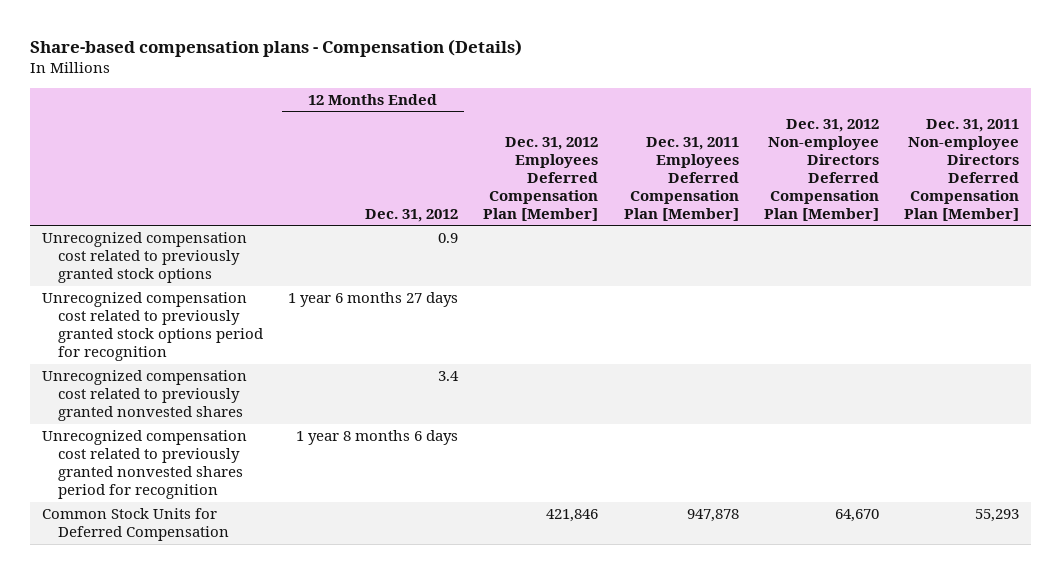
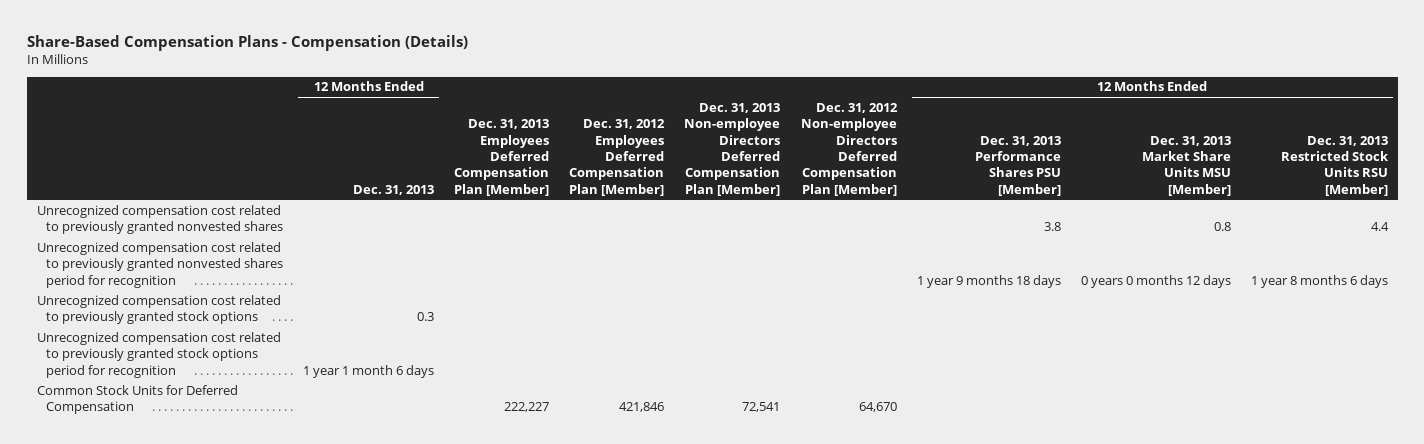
- Share-based compensation plans - Compensation (Details)
+ Share-Based Compensation Plans - Compensation (Details)
- | 12 Months Ended Dec. 31, 2012 | Dec. 31, 2012 Employees Deferred Compensation Plan [Member] | Dec. 31, 2011 Employees Deferred Compensation Plan [Member] | Dec. 31, 2012 Non-employee Directors Deferred Compensation Plan [Member] | Dec. 31, 2011 Non-employee Directors Deferred Compensation Plan [Member]
+ | 12 Months Ended Dec. 31, 2013 | Dec. 31, 2013 Employees Deferred Compensation Plan [Member] | Dec. 31, 2012 Employees Deferred Compensation Plan [Member] | Dec. 31, 2013 Non-employee Directors Deferred Compensation Plan [Member] | Dec. 31, 2012 Non-employee Directors Deferred Compensation Plan [Member] | 12 Months Ended Dec. 31, 2013 Performance Shares PSU [Member] | 12 Months Ended Dec. 31, 2013 Market Share Units MSU [Member] | 12 Months Ended Dec. 31, 2013 Restricted Stock Units RSU [Member]
moved down: Unrecognized compensation cost related to previously granted stock options | 0.3 | | | | | | |
moved down: Unrecognized compensation cost related to previously granted stock options period for recognition | 1 year 1 month 6 days | | | | | | |

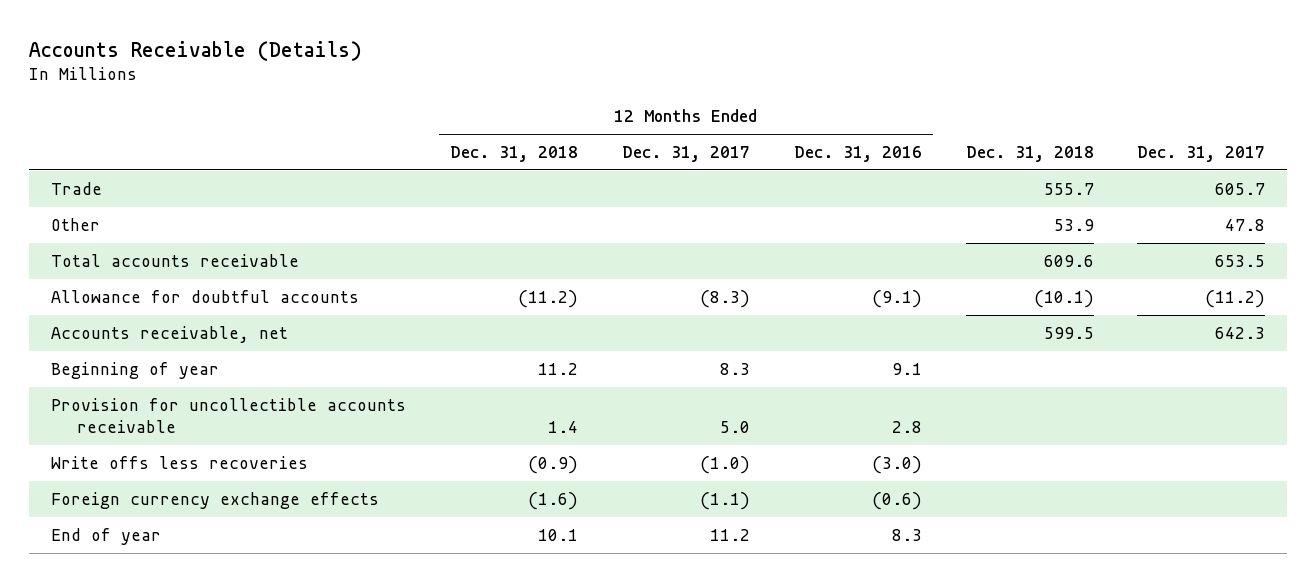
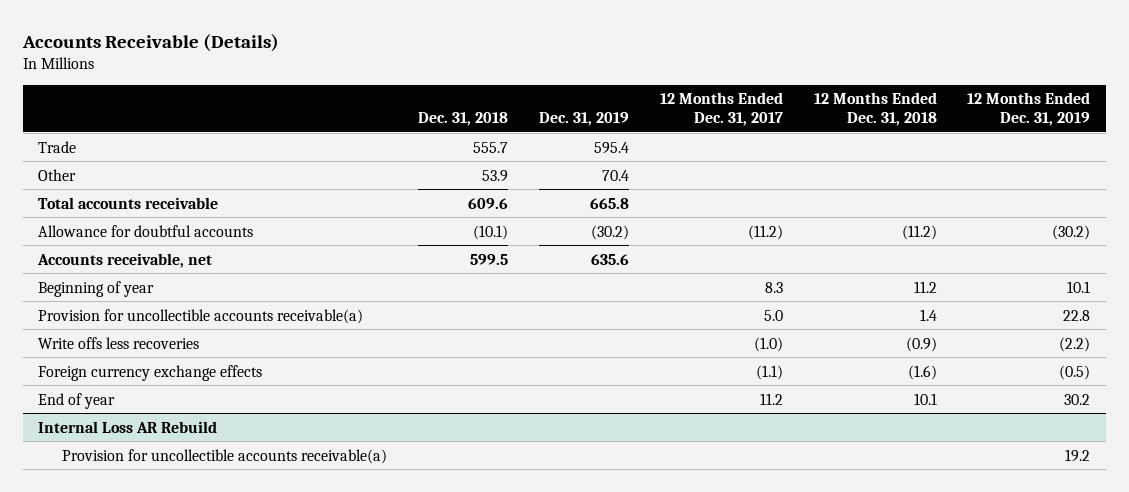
- | 12 Months Ended Dec. 31, 2018 | 12 Months Ended Dec. 31, 2017 | 12 Months Ended Dec. 31, 2016 | Dec. 31, 2018 | Dec. 31, 2017
+ | Dec. 31, 2018 | Dec. 31, 2019 | 12 Months Ended Dec. 31, 2017 | 12 Months Ended Dec. 31, 2018 | 12 Months Ended Dec. 31, 2019
- Allowance for doubtful accounts | (11.2) | (8.3) | (9.1) | (10.1) | (11.2)
+ Allowance for doubtful accounts | (10.1) | (30.2) | (11.2) | (11.2) | (30.2)
- Provision for uncollectible accounts receivable | 1.4 | 5.0 | 2.8 | |
+ Provision for uncollectible accounts receivable(a) | | | 5.0 | 1.4 | 22.8
+ Internal Loss AR Rebuild
+ Provision for uncollectible accounts receivable(a) | | | | | 19.2

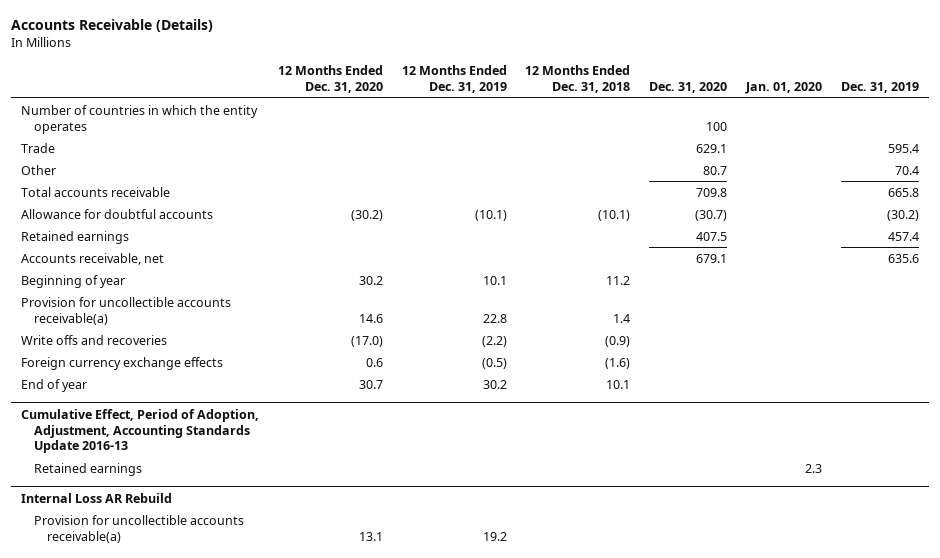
- | Dec. 31, 2018 | Dec. 31, 2019 | 12 Months Ended Dec. 31, 2017 | 12 Months Ended Dec. 31, 2018 | 12 Months Ended Dec. 31, 2019
+ | 12 Months Ended Dec. 31, 2020 | 12 Months Ended Dec. 31, 2019 | 12 Months Ended Dec. 31, 2018 | Dec. 31, 2020 | Jan. 01, 2020 | Dec. 31, 2019
+ Number of countries in which the entity operates | | | | 100 | |
- Allowance for doubtful accounts | (10.1) | (30.2) | (11.2) | (11.2) | (30.2)
+ Allowance for doubtful accounts | (30.2) | (10.1) | (10.1) | (30.7) | | (30.2)
+ Retained earnings | | | | 407.5 | | 457.4
- Write offs less recoveries | | | (1.0) | (0.9) | (2.2)
+ Write offs and recoveries | (17.0) | (2.2) | (0.9) | | |
+ Cumulative Effect, Period of Adoption, Adjustment, Accounting Standards Update 2016-13
+ Retained earnings | | | | | 2.3 |

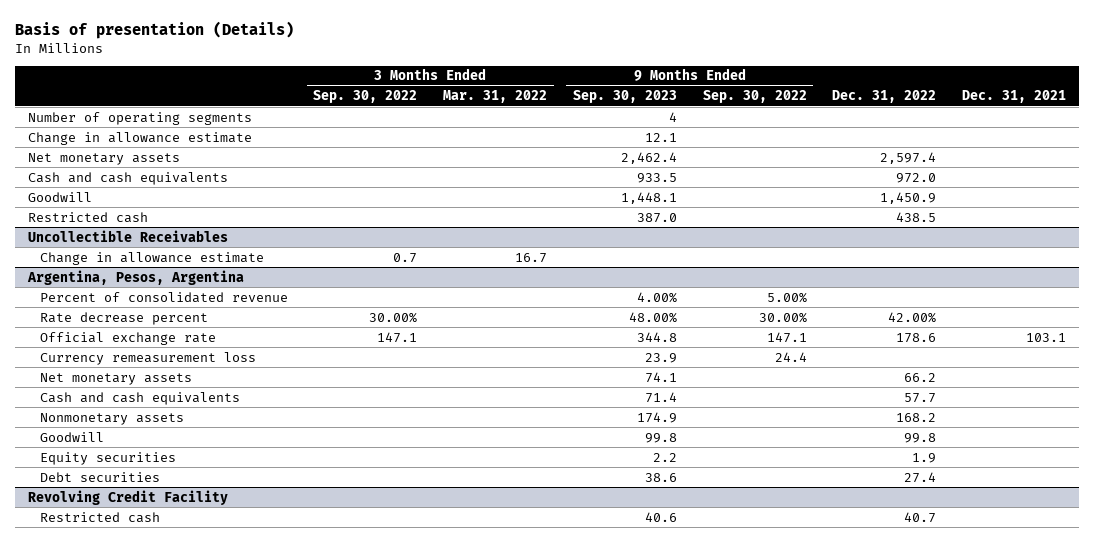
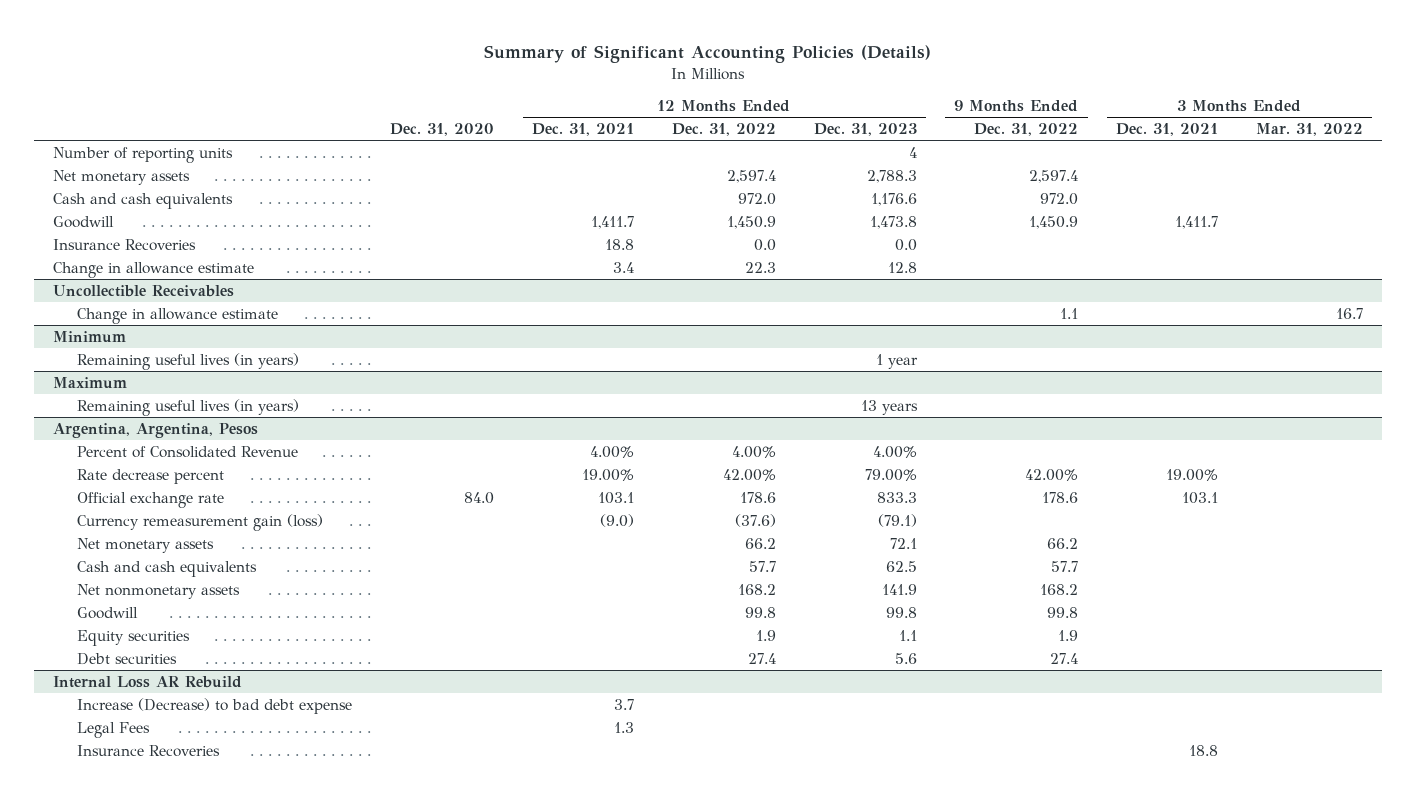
- Basis of presentation (Details)
+ Summary of Significant Accounting Policies (Details)
- | 3 Months Ended Sep. 30, 2022 | 3 Months Ended Mar. 31, 2022 | 9 Months Ended Sep. 30, 2023 | 9 Months Ended Sep. 30, 2022 | Dec. 31, 2022 | Dec. 31, 2021
+ | Dec. 31, 2020 | 12 Months Ended Dec. 31, 2021 | 12 Months Ended Dec. 31, 2022 | 12 Months Ended Dec. 31, 2023 | 9 Months Ended Dec. 31, 2022 | 3 Months Ended Dec. 31, 2021 | 3 Months Ended Mar. 31, 2022
- Number of operating segments | | | 4 | | |
+ Number of reporting units | | | | 4 | | |
- Restricted cash | | | 387.0 | | 438.5 |
+ Insurance Recoveries | | 18.8 | 0.0 | 0.0 | | |
moved down: Change in allowance estimate | | 3.4 | 22.3 | 12.8 | | |
- Argentina, Pesos, Argentina
- Percent of consolidated revenue | | | 4.00% | 5.00% | |
+ Minimum
+ Remaining useful lives (in years) | | | | 1 year | | |
+ Maximum
+ Remaining useful lives (in years) | | | | 13 years | | |
+ Argentina, Argentina, Pesos
+ Percent of Consolidated Revenue | | 4.00% | 4.00% | 4.00% | | |
- Currency remeasurement loss | | | 23.9 | 24.4 | |
+ Currency remeasurement gain (loss) | | (9.0) | (37.6) | (79.1) | | |
- Nonmonetary assets | | | 174.9 | | 168.2 |
+ Net nonmonetary assets | | | 168.2 | 141.9 | 168.2 | |
- Revolving Credit Facility
- Restricted cash | | | 40.6 | | 40.7 |
+ Internal Loss AR Rebuild
+ Increase (Decrease) to bad debt expense | | 3.7 | | | | |
+ Legal Fees | | 1.3 | | | | |
+ Insurance Recoveries | | | | | | 18.8 |

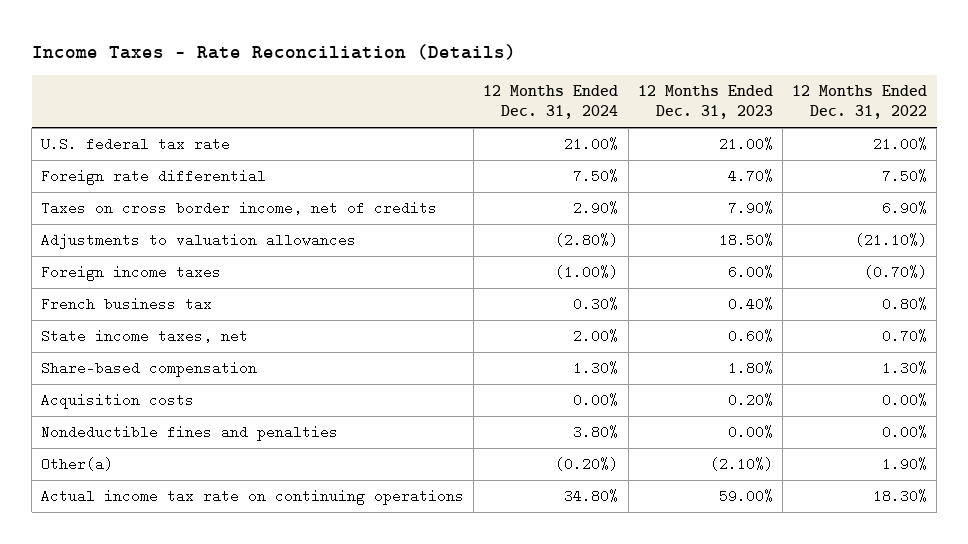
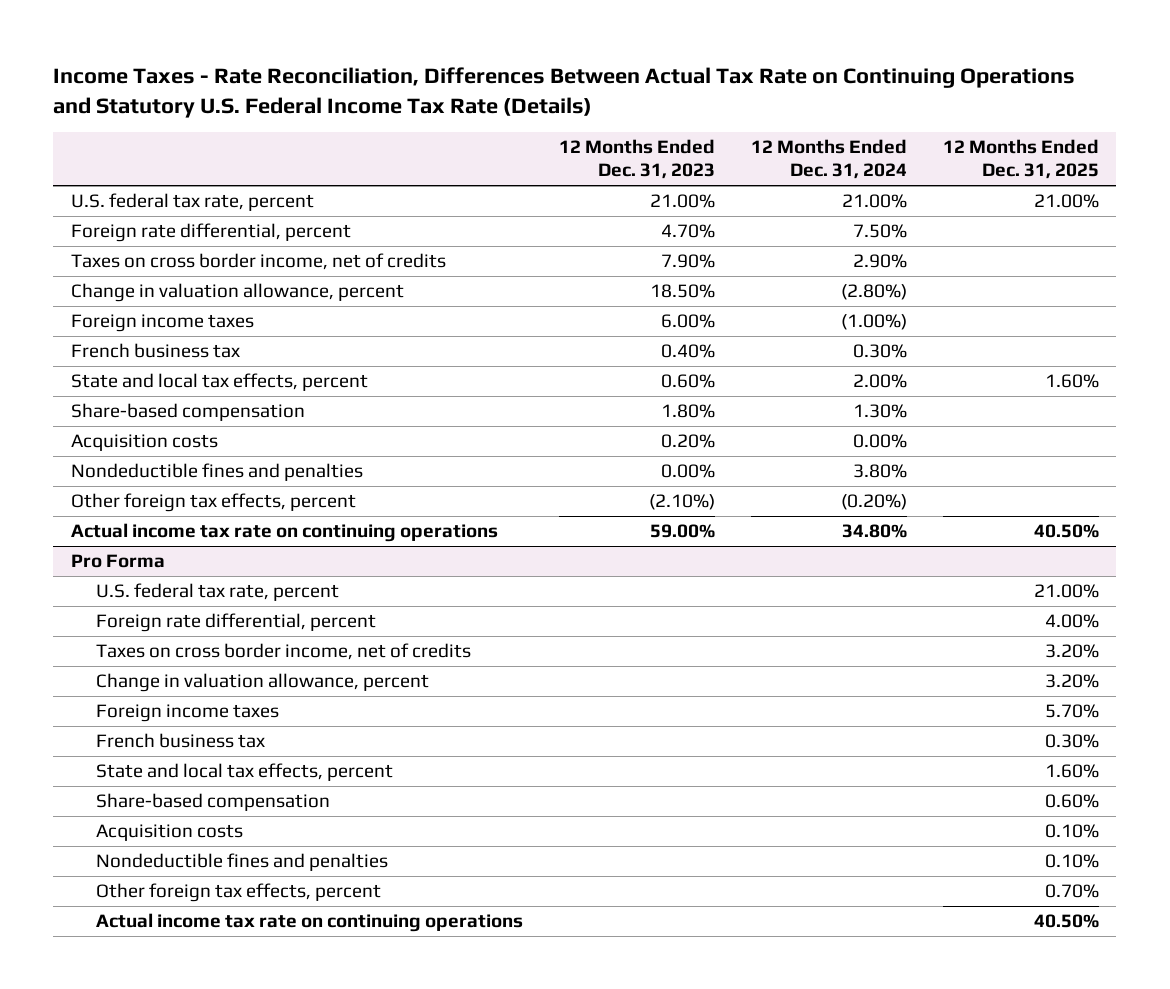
- Income Taxes - Rate Reconciliation (Details)
+ Income Taxes - Rate Reconciliation, Differences Between Actual Tax Rate on Continuing Operations and Statutory U.S. Federal Income Tax Rate (Details)
- | 12 Months Ended Dec. 31, 2024 | 12 Months Ended Dec. 31, 2023 | 12 Months Ended Dec. 31, 2022
+ | 12 Months Ended Dec. 31, 2023 | 12 Months Ended Dec. 31, 2024 | 12 Months Ended Dec. 31, 2025
- U.S. federal tax rate | 21.00% | 21.00% | 21.00%
- Foreign rate differential | 7.50% | 4.70% | 7.50%
+ U.S. federal tax rate, percent | 21.00% | 21.00% | 21.00%
+ Foreign rate differential, percent | 4.70% | 7.50% |
- Adjustments to valuation allowances | (2.80%) | 18.50% | (21.10%)
+ Change in valuation allowance, percent | 18.50% | (2.80%) |
- State income taxes, net | 2.00% | 0.60% | 0.70%
+ State and local tax effects, percent | 0.60% | 2.00% | 1.60%
- Other(a) | (0.20%) | (2.10%) | 1.90%
+ Other foreign tax effects, percent | (2.10%) | (0.20%) |
+ Pro Forma
+ U.S. federal tax rate, percent | | | 21.00%
+ Foreign rate differential, percent | | | 4.00%
+ Taxes on cross border income, net of credits | | | 3.20%
+ Change in valuation allowance, percent | | | 3.20%
+ Foreign income taxes | | | 5.70%
+ French business tax | | | 0.30%
+ State and local tax effects, percent | | | 1.60%
+ Share-based compensation | | | 0.60%
+ Acquisition costs | | | 0.10%
+ Nondeductible fines and penalties | | | 0.10%
+ Other foreign tax effects, percent | | | 0.70%
+ Actual income tax rate on continuing operations | | | 40.50%

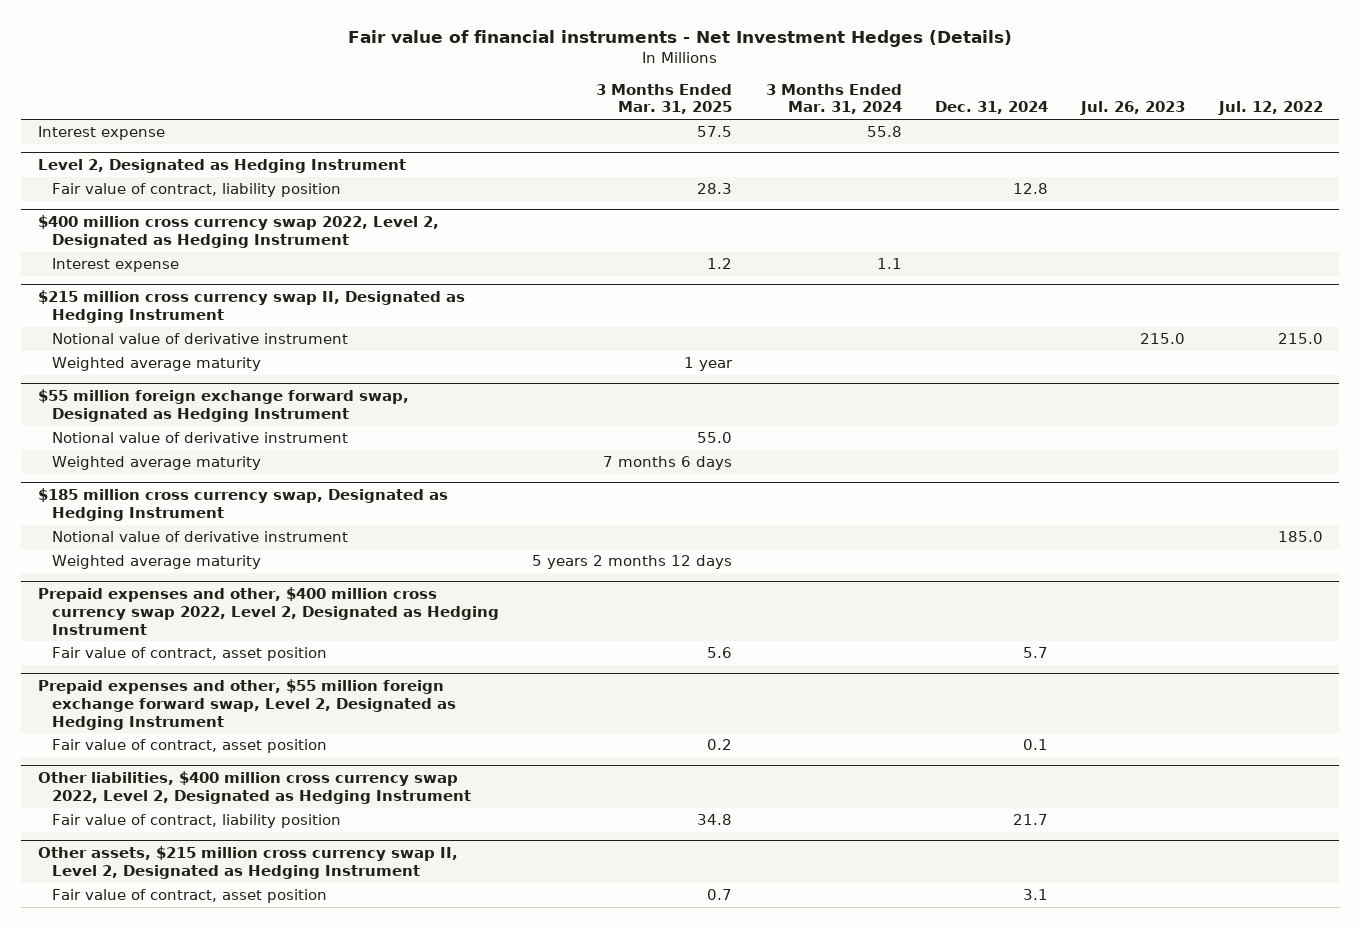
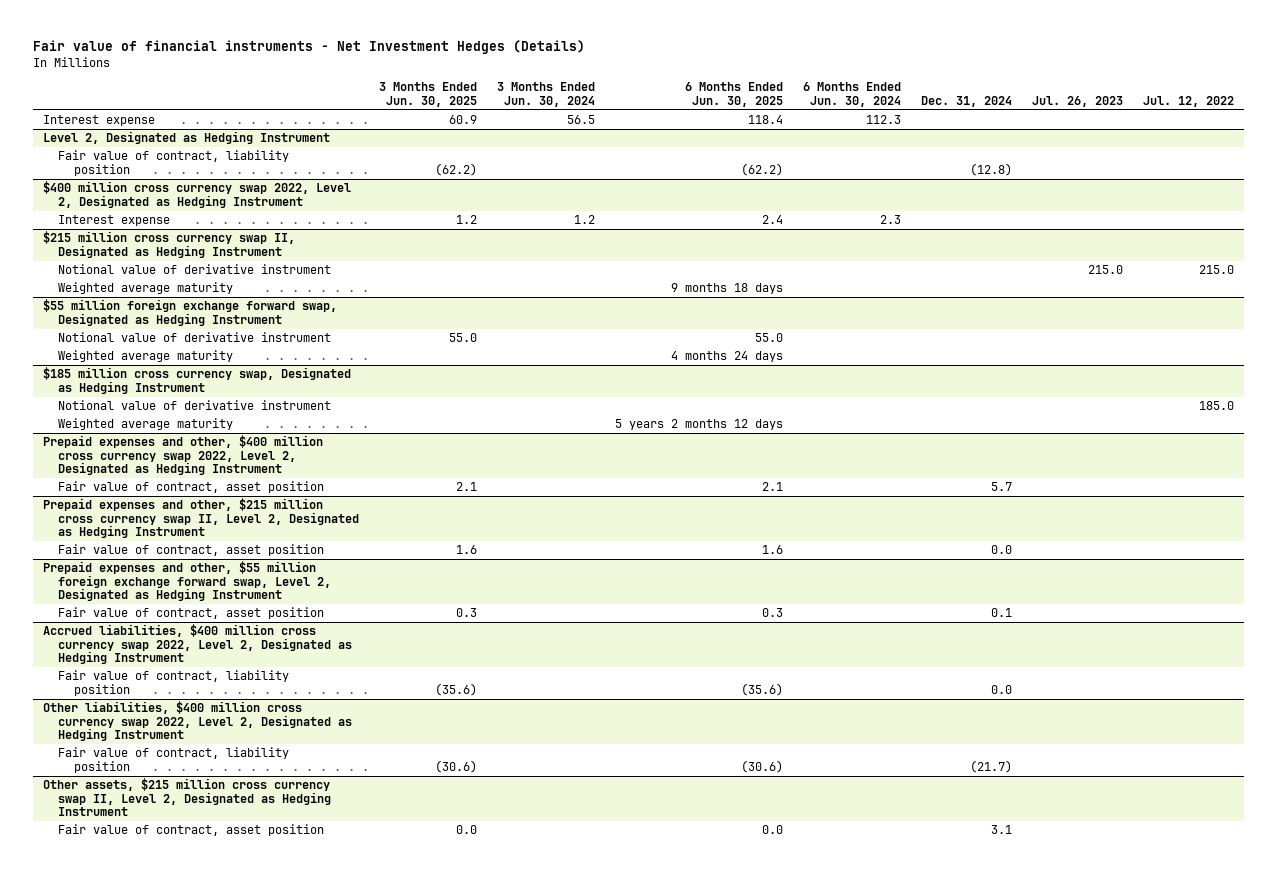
- | 3 Months Ended Mar. 31, 2025 | 3 Months Ended Mar. 31, 2024 | Dec. 31, 2024 | Jul. 26, 2023 | Jul. 12, 2022
+ | 3 Months Ended Jun. 30, 2025 | 3 Months Ended Jun. 30, 2024 | 6 Months Ended Jun. 30, 2025 | 6 Months Ended Jun. 30, 2024 | Dec. 31, 2024 | Jul. 26, 2023 | Jul. 12, 2022
@ Level 2, Designated as Hedging Instrument
- Fair value of contract, liability position | 28.3 | | 12.8 | |
+ Fair value of contract, liability position | (62.2) | | (62.2) | | (12.8) | |
+ Prepaid expenses and other, $215 million cross currency swap II, Level 2, Designated as Hedging Instrument
+ Fair value of contract, asset position | 1.6 | | 1.6 | | 0.0 | |
+ Accrued liabilities, $400 million cross currency swap 2022, Level 2, Designated as Hedging Instrument
+ Fair value of contract, liability position | (35.6) | | (35.6) | | 0.0 | |
@ Other liabilities, $400 million cross currency swap 2022, Level 2, Designated as Hedging Instrument
- Fair value of contract, liability position | 34.8 | | 21.7 | |
+ Fair value of contract, liability position | (30.6) | | (30.6) | | (21.7) | |

